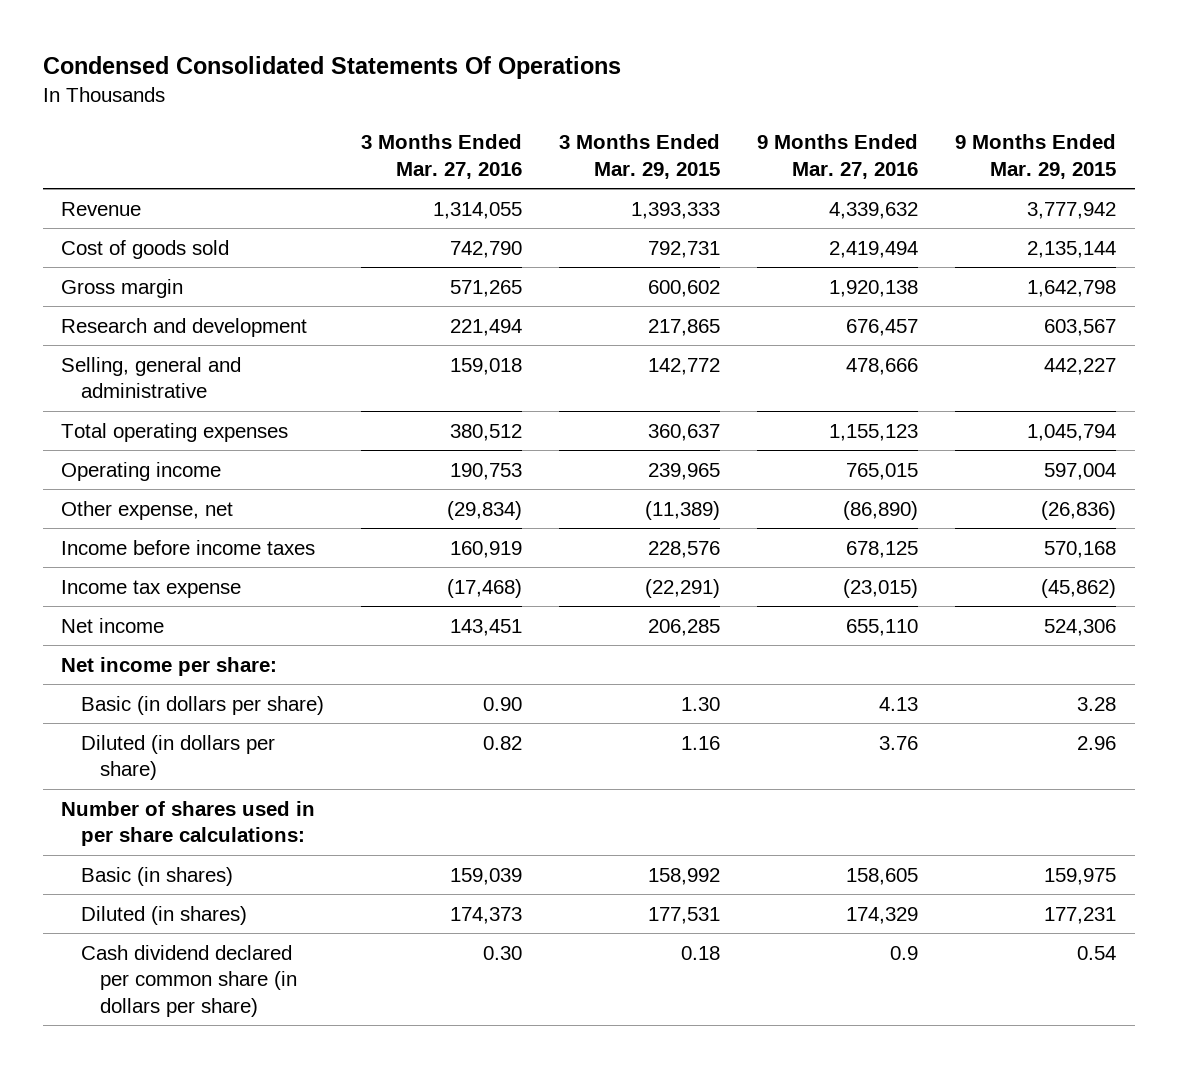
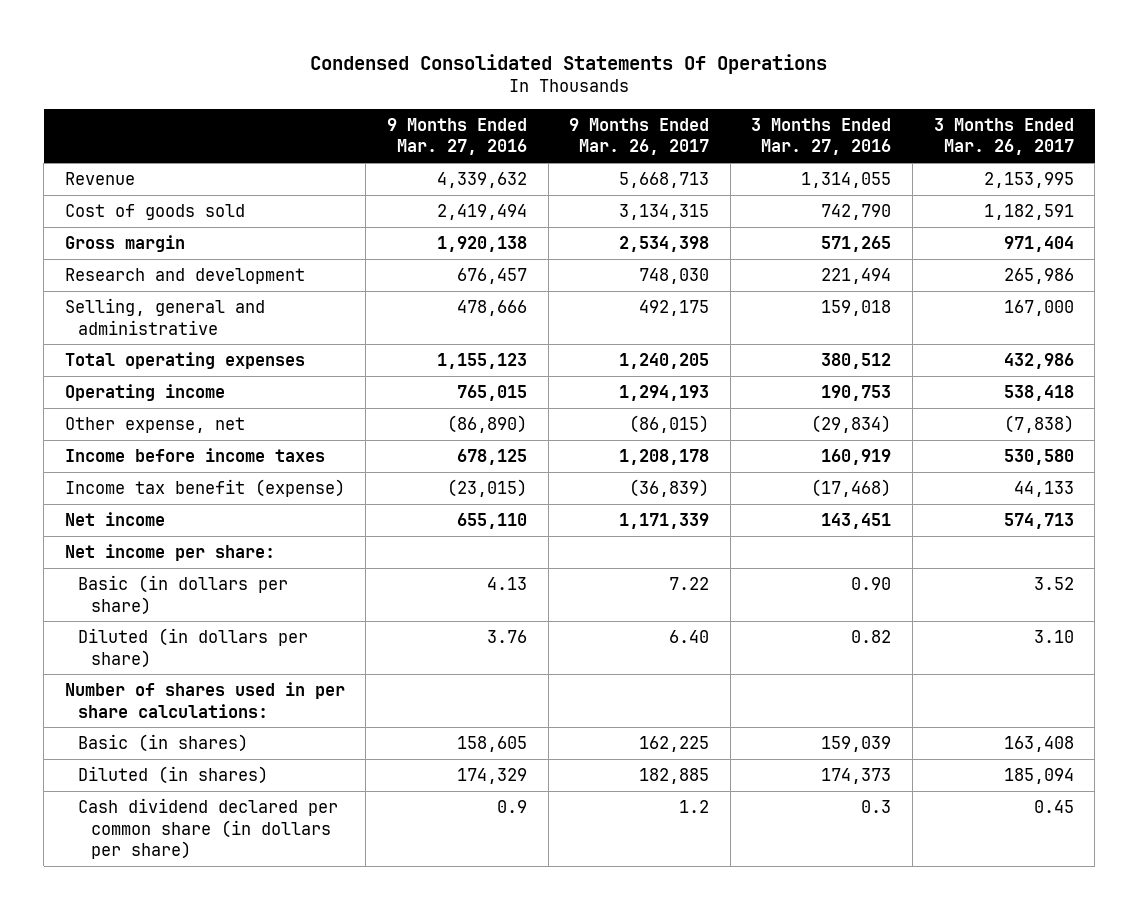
- | 3 Months Ended Mar. 27, 2016 | 3 Months Ended Mar. 29, 2015 | 9 Months Ended Mar. 27, 2016 | 9 Months Ended Mar. 29, 2015
+ | 9 Months Ended Mar. 27, 2016 | 9 Months Ended Mar. 26, 2017 | 3 Months Ended Mar. 27, 2016 | 3 Months Ended Mar. 26, 2017
- Income tax expense | (17,468) | (22,291) | (23,015) | (45,862)
+ Income tax benefit (expense) | (23,015) | (36,839) | (17,468) | 44,133
- Cash dividend declared per common share (in dollars per share) | 0.30 | 0.18 | 0.9 | 0.54
+ Cash dividend declared per common share (in dollars per share) | 0.9 | 1.2 | 0.3 | 0.45

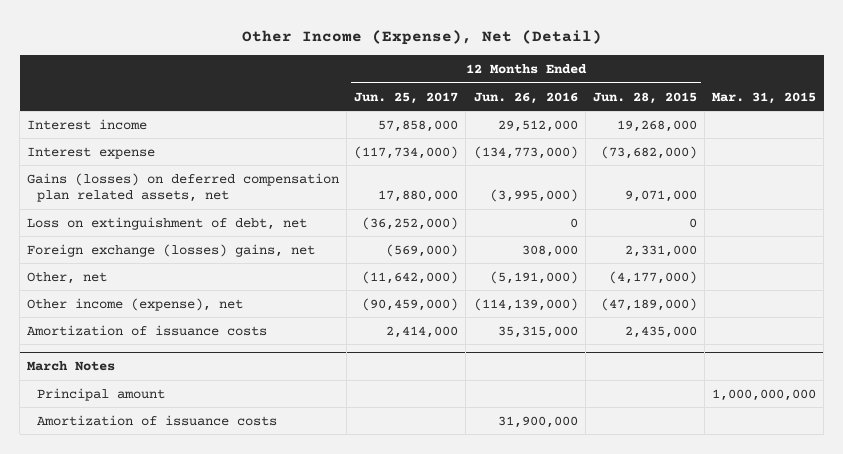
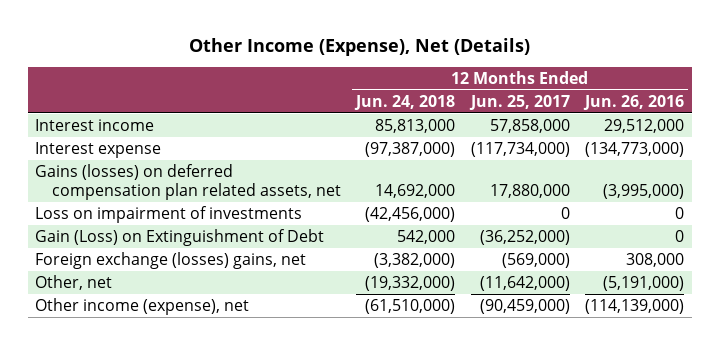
- Other Income (Expense), Net (Detail)
+ Other Income (Expense), Net (Details)
- | 12 Months Ended Jun. 25, 2017 | 12 Months Ended Jun. 26, 2016 | 12 Months Ended Jun. 28, 2015 | Mar. 31, 2015
+ | 12 Months Ended Jun. 24, 2018 | 12 Months Ended Jun. 25, 2017 | 12 Months Ended Jun. 26, 2016
- Loss on extinguishment of debt, net | (36,252,000) | 0 | 0 |
+ Loss on impairment of investments | (42,456,000) | 0 | 0
+ Gain (Loss) on Extinguishment of Debt | 542,000 | (36,252,000) | 0
- Amortization of issuance costs | 2,414,000 | 35,315,000 | 2,435,000 |
- March Notes
- Principal amount | | | | 1,000,000,000
- Amortization of issuance costs | | 31,900,000 | |

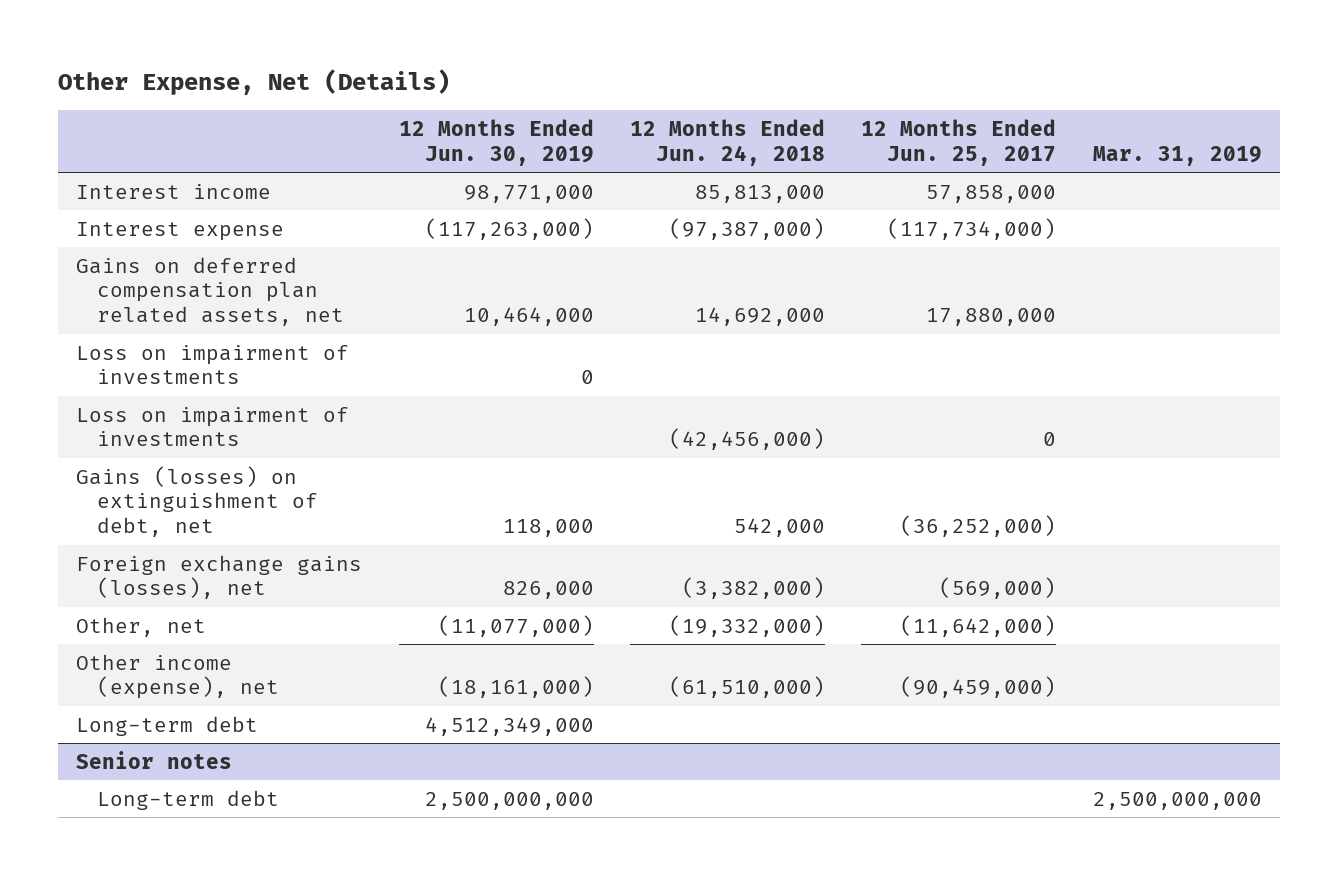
- Other Income (Expense), Net (Details)
+ Other Expense, Net (Details)
- | 12 Months Ended Jun. 24, 2018 | 12 Months Ended Jun. 25, 2017 | 12 Months Ended Jun. 26, 2016
+ | 12 Months Ended Jun. 30, 2019 | 12 Months Ended Jun. 24, 2018 | 12 Months Ended Jun. 25, 2017 | Mar. 31, 2019
- Gains (losses) on deferred compensation plan related assets, net | 14,692,000 | 17,880,000 | (3,995,000)
+ Gains on deferred compensation plan related assets, net | 10,464,000 | 14,692,000 | 17,880,000 |
+ Loss on impairment of investments | 0 | | |
- Gain (Loss) on Extinguishment of Debt | 542,000 | (36,252,000) | 0
- Foreign exchange (losses) gains, net | (3,382,000) | (569,000) | 308,000
+ Gains (losses) on extinguishment of debt, net | 118,000 | 542,000 | (36,252,000) |
+ Foreign exchange gains (losses), net | 826,000 | (3,382,000) | (569,000) |
+ Long-term debt | 4,512,349,000 | | |
+ Senior notes
+ Long-term debt | 2,500,000,000 | | | 2,500,000,000

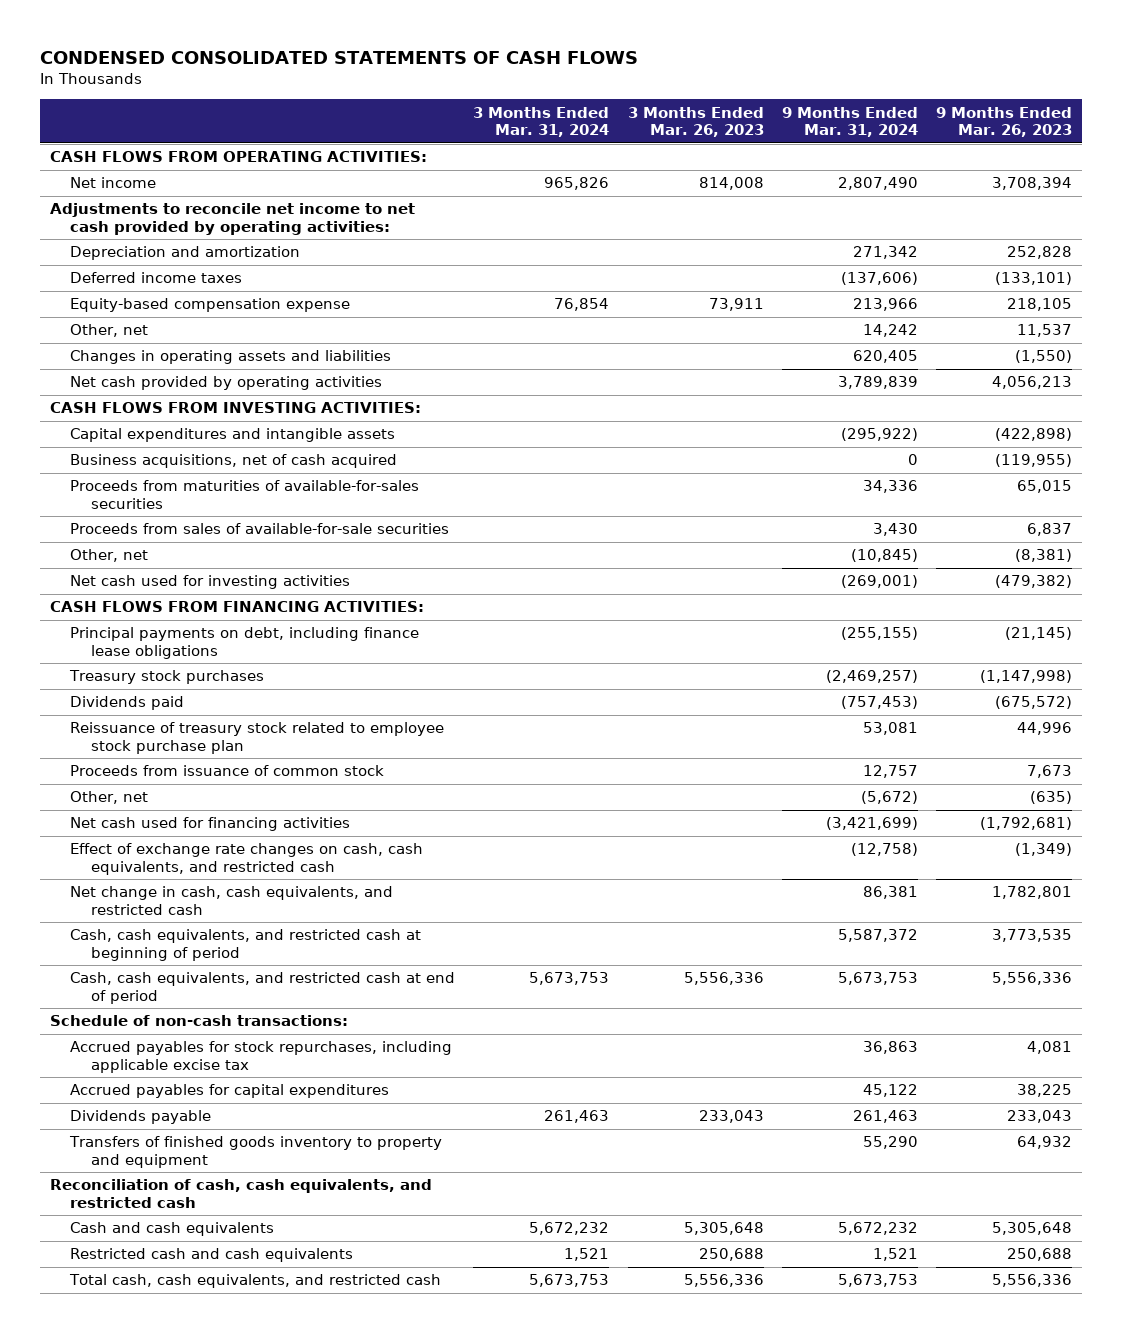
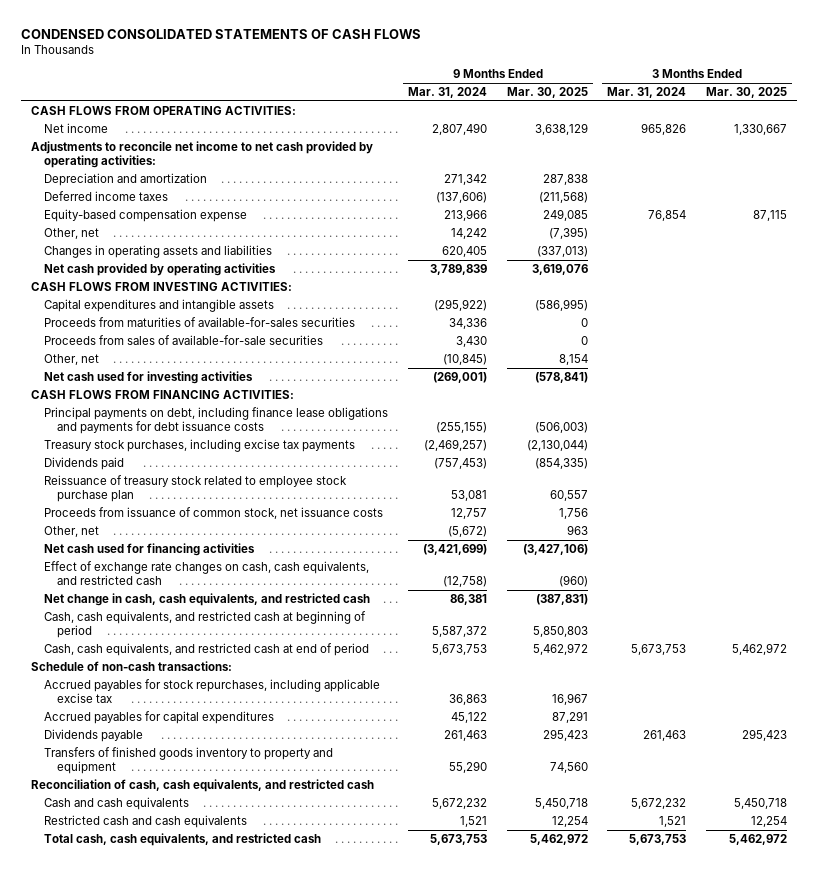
- | 3 Months Ended Mar. 31, 2024 | 3 Months Ended Mar. 26, 2023 | 9 Months Ended Mar. 31, 2024 | 9 Months Ended Mar. 26, 2023
+ | 9 Months Ended Mar. 31, 2024 | 9 Months Ended Mar. 30, 2025 | 3 Months Ended Mar. 31, 2024 | 3 Months Ended Mar. 30, 2025
- Business acquisitions, net of cash acquired | | | 0 | (119,955)
- Principal payments on debt, including finance lease obligations | | | (255,155) | (21,145)
- Treasury stock purchases | | | (2,469,257) | (1,147,998)
+ Principal payments on debt, including finance lease obligations and payments for debt issuance costs | (255,155) | (506,003) | |
+ Treasury stock purchases, including excise tax payments | (2,469,257) | (2,130,044) | |
- Proceeds from issuance of common stock | | | 12,757 | 7,673
+ Proceeds from issuance of common stock, net issuance costs | 12,757 | 1,756 | |

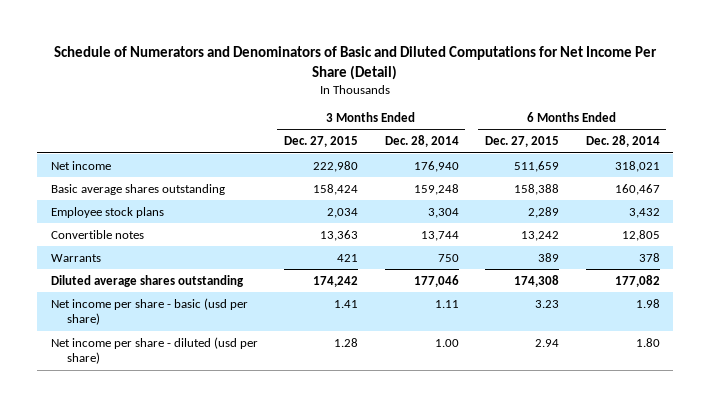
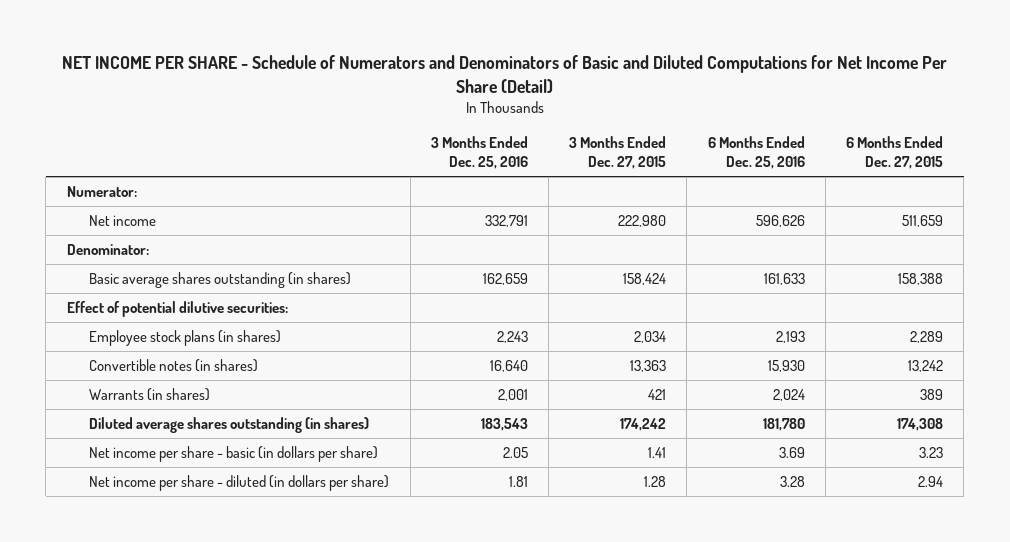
- Schedule of Numerators and Denominators of Basic and Diluted Computations for Net Income Per Share (Detail)
+ NET INCOME PER SHARE - Schedule of Numerators and Denominators of Basic and Diluted Computations for Net Income Per Share (Detail)
- | 3 Months Ended Dec. 27, 2015 | 3 Months Ended Dec. 28, 2014 | 6 Months Ended Dec. 27, 2015 | 6 Months Ended Dec. 28, 2014
+ | 3 Months Ended Dec. 25, 2016 | 3 Months Ended Dec. 27, 2015 | 6 Months Ended Dec. 25, 2016 | 6 Months Ended Dec. 27, 2015
+ Numerator:
- Basic average shares outstanding | 158,424 | 159,248 | 158,388 | 160,467
- Employee stock plans | 2,034 | 3,304 | 2,289 | 3,432
- Convertible notes | 13,363 | 13,744 | 13,242 | 12,805
- Warrants | 421 | 750 | 389 | 378
- Diluted average shares outstanding | 174,242 | 177,046 | 174,308 | 177,082
- Net income per share - basic (usd per share) | 1.41 | 1.11 | 3.23 | 1.98
- Net income per share - diluted (usd per share) | 1.28 | 1.00 | 2.94 | 1.80
+ Denominator:
+ Basic average shares outstanding (in shares) | 162,659 | 158,424 | 161,633 | 158,388
+ Effect of potential dilutive securities:
+ Employee stock plans (in shares) | 2,243 | 2,034 | 2,193 | 2,289
+ Convertible notes (in shares) | 16,640 | 13,363 | 15,930 | 13,242
+ Warrants (in shares) | 2,001 | 421 | 2,024 | 389
+ Diluted average shares outstanding (in shares) | 183,543 | 174,242 | 181,780 | 174,308
+ Net income per share - basic (in dollars per share) | 2.05 | 1.41 | 3.69 | 3.23
+ Net income per share - diluted (in dollars per share) | 1.81 | 1.28 | 3.28 | 2.94

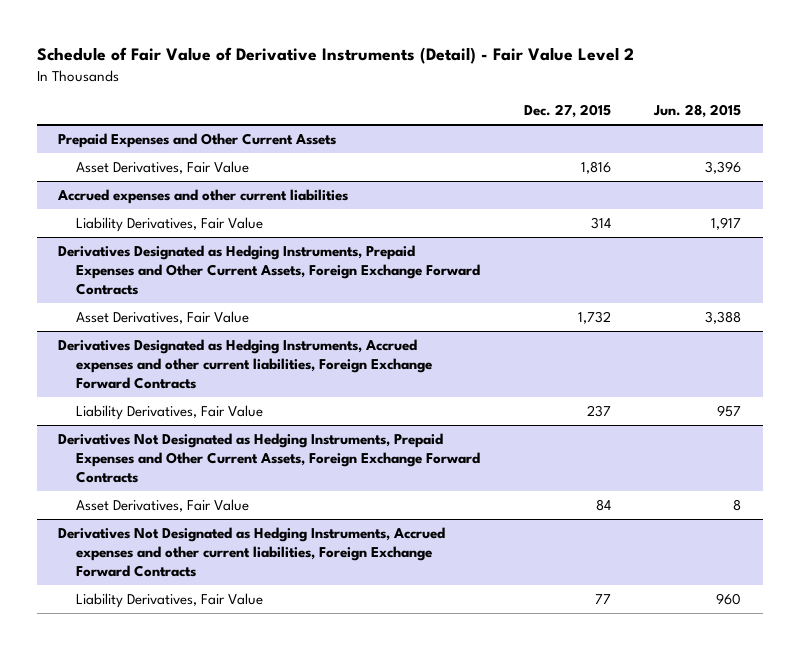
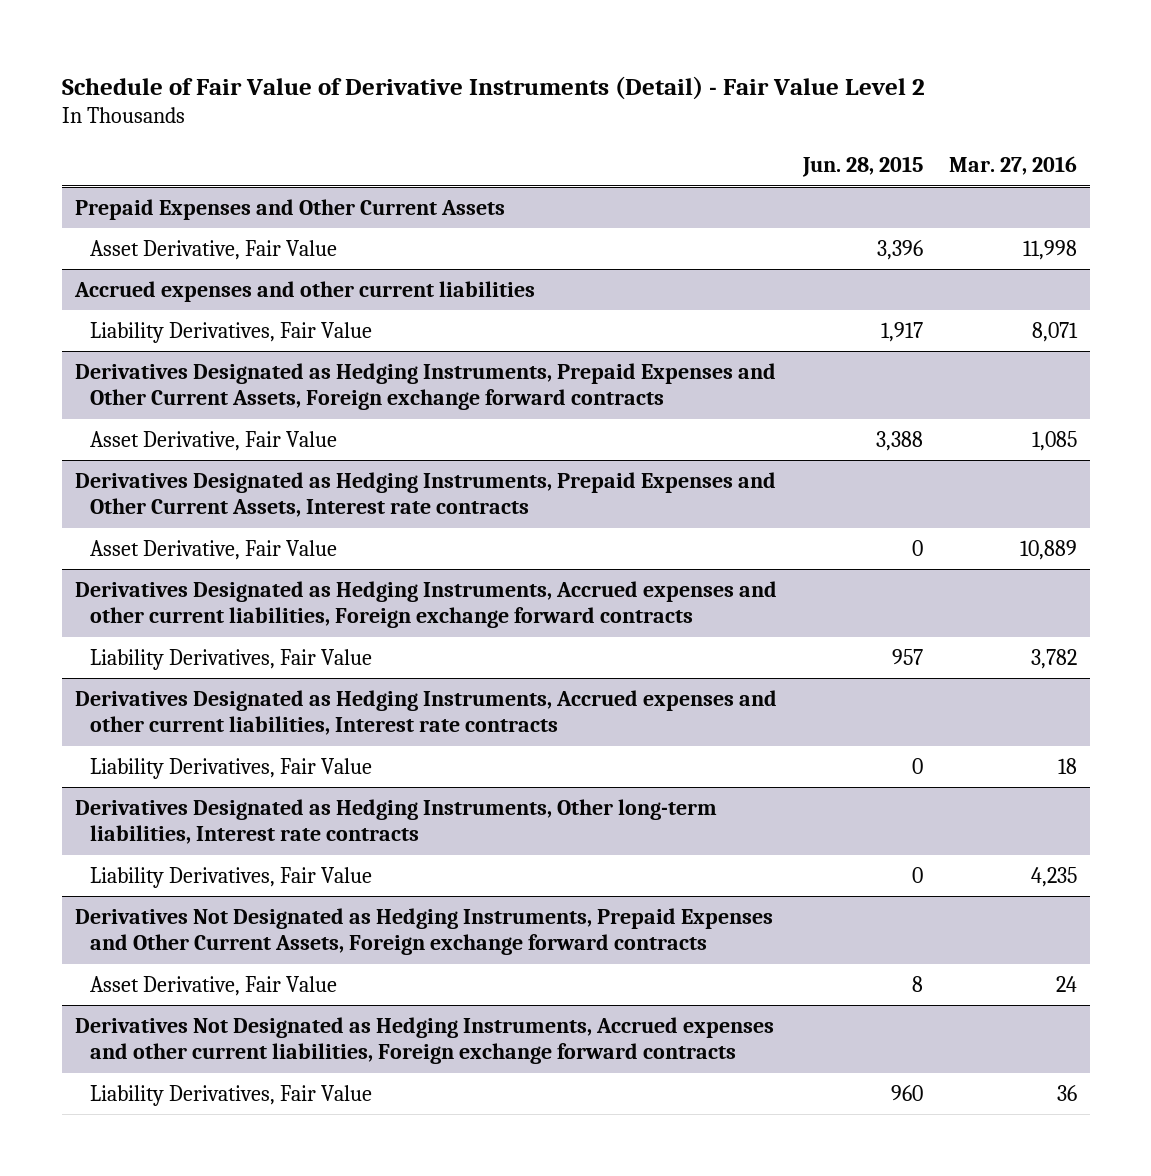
- | Dec. 27, 2015 | Jun. 28, 2015
+ | Jun. 28, 2015 | Mar. 27, 2016
@ Prepaid Expenses and Other Current Assets
- Asset Derivatives, Fair Value | 1,816 | 3,396
+ Asset Derivative, Fair Value | 3,396 | 11,998
- Derivatives Designated as Hedging Instruments, Prepaid Expenses and Other Current Assets, Foreign Exchange Forward Contracts
- Asset Derivatives, Fair Value | 1,732 | 3,388
- Derivatives Designated as Hedging Instruments, Accrued expenses and other current liabilities, Foreign Exchange Forward Contracts
+ Derivatives Designated as Hedging Instruments, Prepaid Expenses and Other Current Assets, Foreign exchange forward contracts
+ Asset Derivative, Fair Value | 3,388 | 1,085
+ Derivatives Designated as Hedging Instruments, Prepaid Expenses and Other Current Assets, Interest rate contracts
+ Asset Derivative, Fair Value | 0 | 10,889
+ Derivatives Designated as Hedging Instruments, Accrued expenses and other current liabilities, Foreign exchange forward contracts
- Derivatives Not Designated as Hedging Instruments, Prepaid Expenses and Other Current Assets, Foreign Exchange Forward Contracts
- Asset Derivatives, Fair Value | 84 | 8
- Derivatives Not Designated as Hedging Instruments, Accrued expenses and other current liabilities, Foreign Exchange Forward Contracts
+ Derivatives Designated as Hedging Instruments, Accrued expenses and other current liabilities, Interest rate contracts
+ Liability Derivatives, Fair Value | 0 | 18
+ Derivatives Designated as Hedging Instruments, Other long-term liabilities, Interest rate contracts
+ Liability Derivatives, Fair Value | 0 | 4,235
+ Derivatives Not Designated as Hedging Instruments, Prepaid Expenses and Other Current Assets, Foreign exchange forward contracts
+ Asset Derivative, Fair Value | 8 | 24
+ Derivatives Not Designated as Hedging Instruments, Accrued expenses and other current liabilities, Foreign exchange forward contracts

